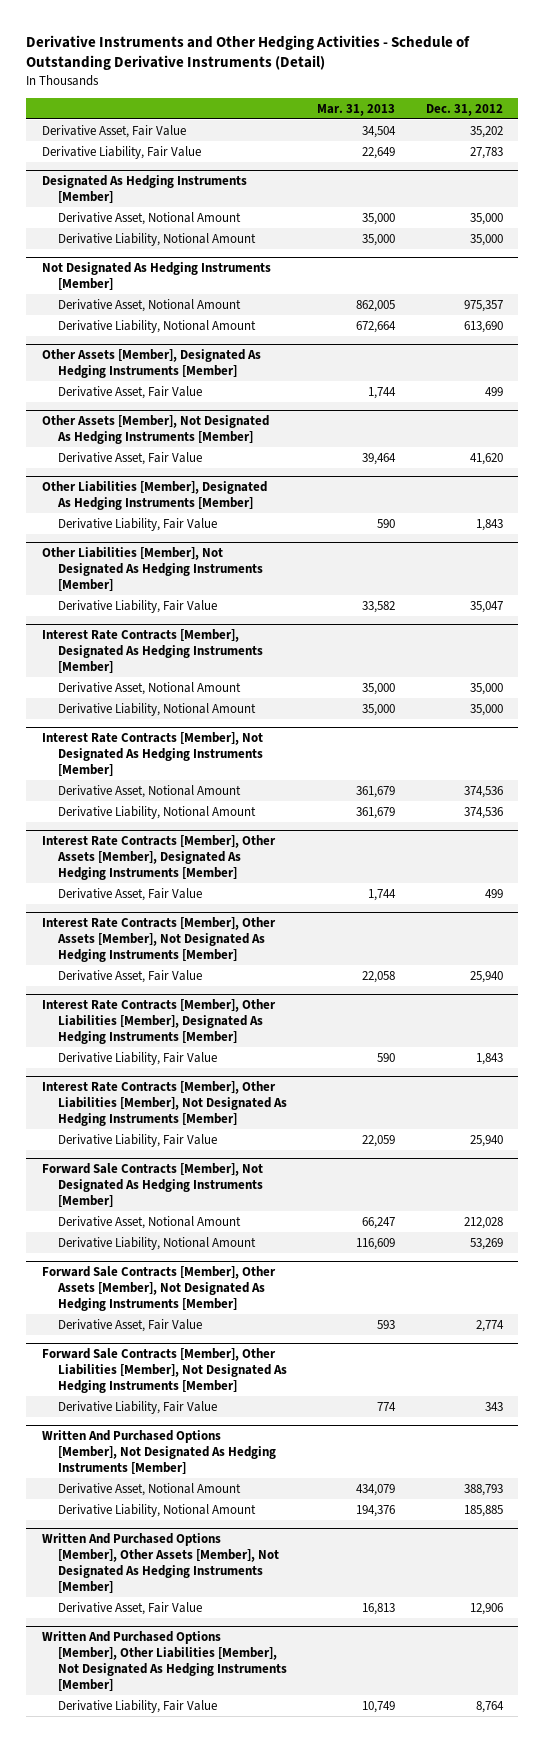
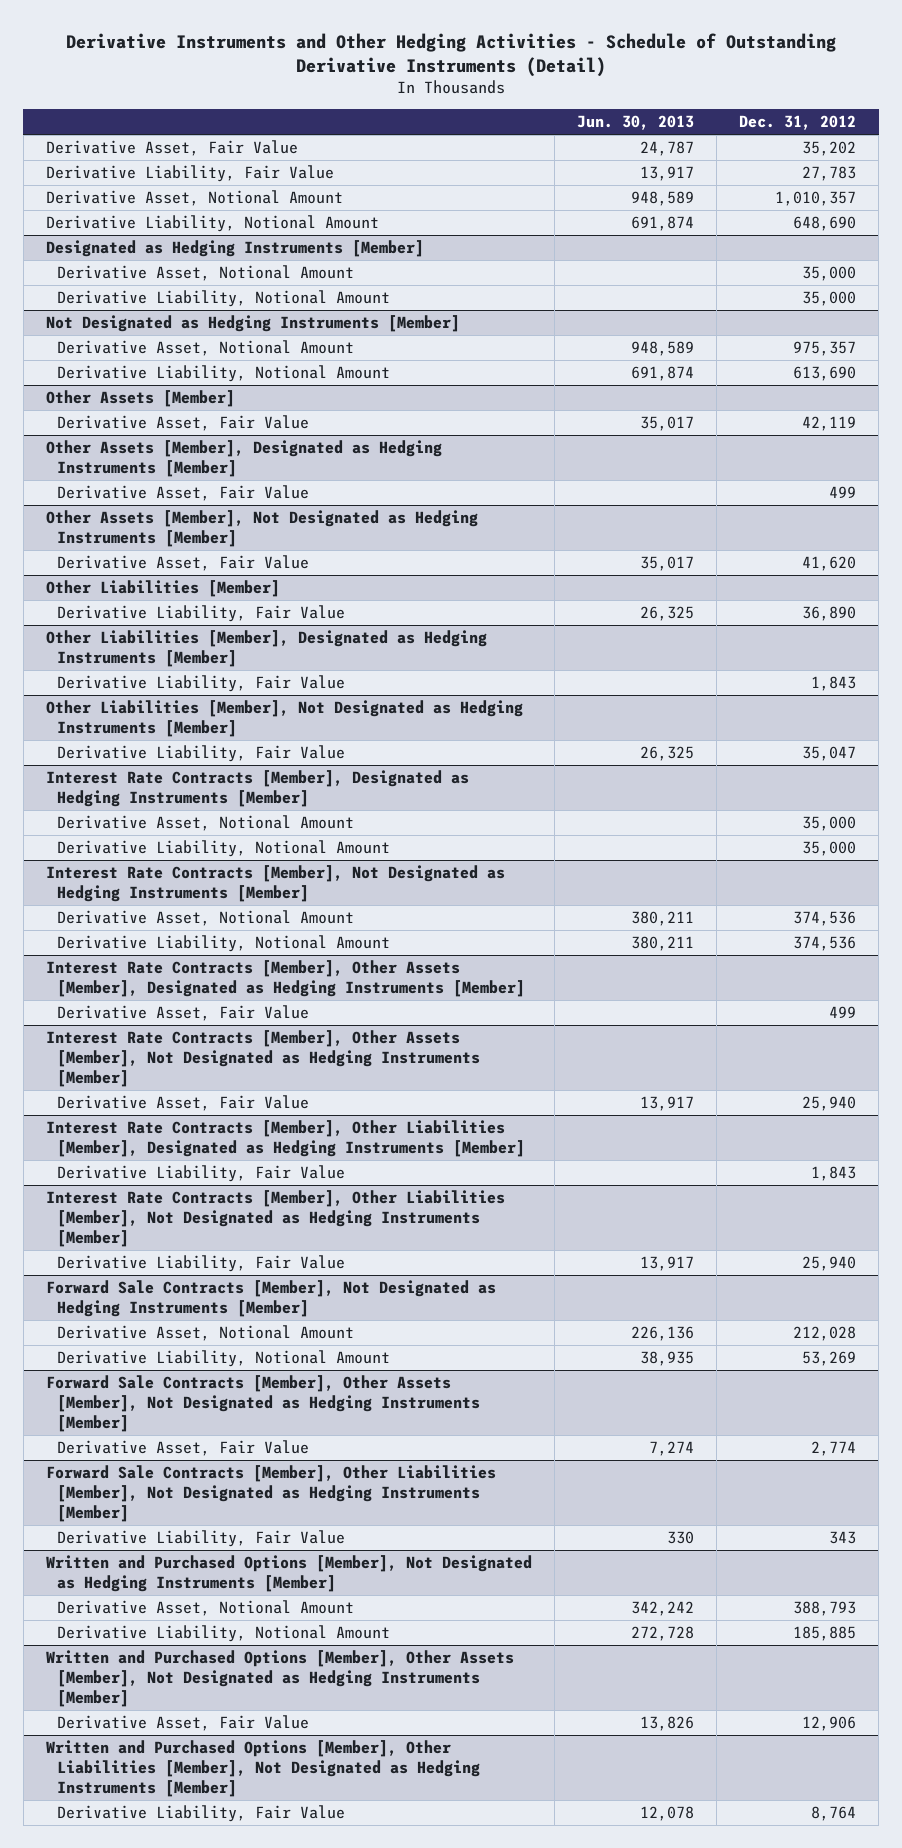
- | Mar. 31, 2013 | Dec. 31, 2012
+ | Jun. 30, 2013 | Dec. 31, 2012
- Designated As Hedging Instruments [Member]
+ Derivative Asset, Notional Amount | 948,589 | 1,010,357
+ Derivative Liability, Notional Amount | 691,874 | 648,690
+ Designated as Hedging Instruments [Member]
- Not Designated As Hedging Instruments [Member]
+ Not Designated as Hedging Instruments [Member]
- Other Assets [Member], Designated As Hedging Instruments [Member]
+ Other Assets [Member]
+ Derivative Asset, Fair Value | 35,017 | 42,119
+ Other Assets [Member], Designated as Hedging Instruments [Member]
- Other Assets [Member], Not Designated As Hedging Instruments [Member]
+ Other Assets [Member], Not Designated as Hedging Instruments [Member]
- Other Liabilities [Member], Designated As Hedging Instruments [Member]
+ Other Liabilities [Member]
+ Derivative Liability, Fair Value | 26,325 | 36,890
+ Other Liabilities [Member], Designated as Hedging Instruments [Member]
- Other Liabilities [Member], Not Designated As Hedging Instruments [Member]
+ Other Liabilities [Member], Not Designated as Hedging Instruments [Member]
- Interest Rate Contracts [Member], Designated As Hedging Instruments [Member]
+ Interest Rate Contracts [Member], Designated as Hedging Instruments [Member]
- Interest Rate Contracts [Member], Not Designated As Hedging Instruments [Member]
+ Interest Rate Contracts [Member], Not Designated as Hedging Instruments [Member]
- Interest Rate Contracts [Member], Other Assets [Member], Designated As Hedging Instruments [Member]
+ Interest Rate Contracts [Member], Other Assets [Member], Designated as Hedging Instruments [Member]
- Interest Rate Contracts [Member], Other Assets [Member], Not Designated As Hedging Instruments [Member]
+ Interest Rate Contracts [Member], Other Assets [Member], Not Designated as Hedging Instruments [Member]
- Interest Rate Contracts [Member], Other Liabilities [Member], Designated As Hedging Instruments [Member]
+ Interest Rate Contracts [Member], Other Liabilities [Member], Designated as Hedging Instruments [Member]
- Interest Rate Contracts [Member], Other Liabilities [Member], Not Designated As Hedging Instruments [Member]
+ Interest Rate Contracts [Member], Other Liabilities [Member], Not Designated as Hedging Instruments [Member]
- Forward Sale Contracts [Member], Not Designated As Hedging Instruments [Member]
+ Forward Sale Contracts [Member], Not Designated as Hedging Instruments [Member]
- Forward Sale Contracts [Member], Other Assets [Member], Not Designated As Hedging Instruments [Member]
+ Forward Sale Contracts [Member], Other Assets [Member], Not Designated as Hedging Instruments [Member]
- Forward Sale Contracts [Member], Other Liabilities [Member], Not Designated As Hedging Instruments [Member]
+ Forward Sale Contracts [Member], Other Liabilities [Member], Not Designated as Hedging Instruments [Member]
- Written And Purchased Options [Member], Not Designated As Hedging Instruments [Member]
+ Written and Purchased Options [Member], Not Designated as Hedging Instruments [Member]
- Written And Purchased Options [Member], Other Assets [Member], Not Designated As Hedging Instruments [Member]
+ Written and Purchased Options [Member], Other Assets [Member], Not Designated as Hedging Instruments [Member]
- Written And Purchased Options [Member], Other Liabilities [Member], Not Designated As Hedging Instruments [Member]
+ Written and Purchased Options [Member], Other Liabilities [Member], Not Designated as Hedging Instruments [Member]

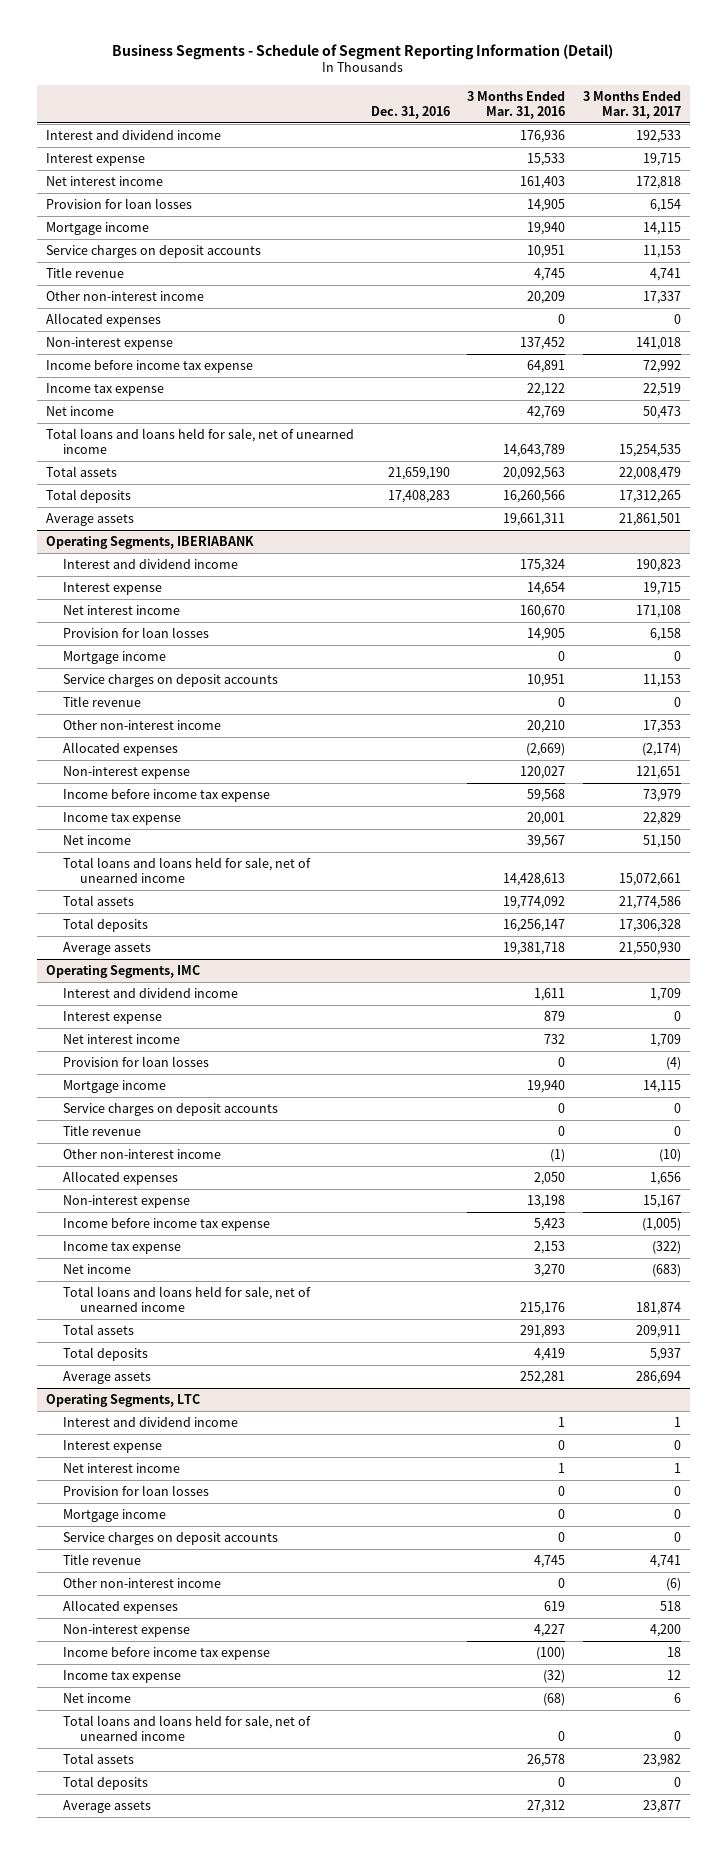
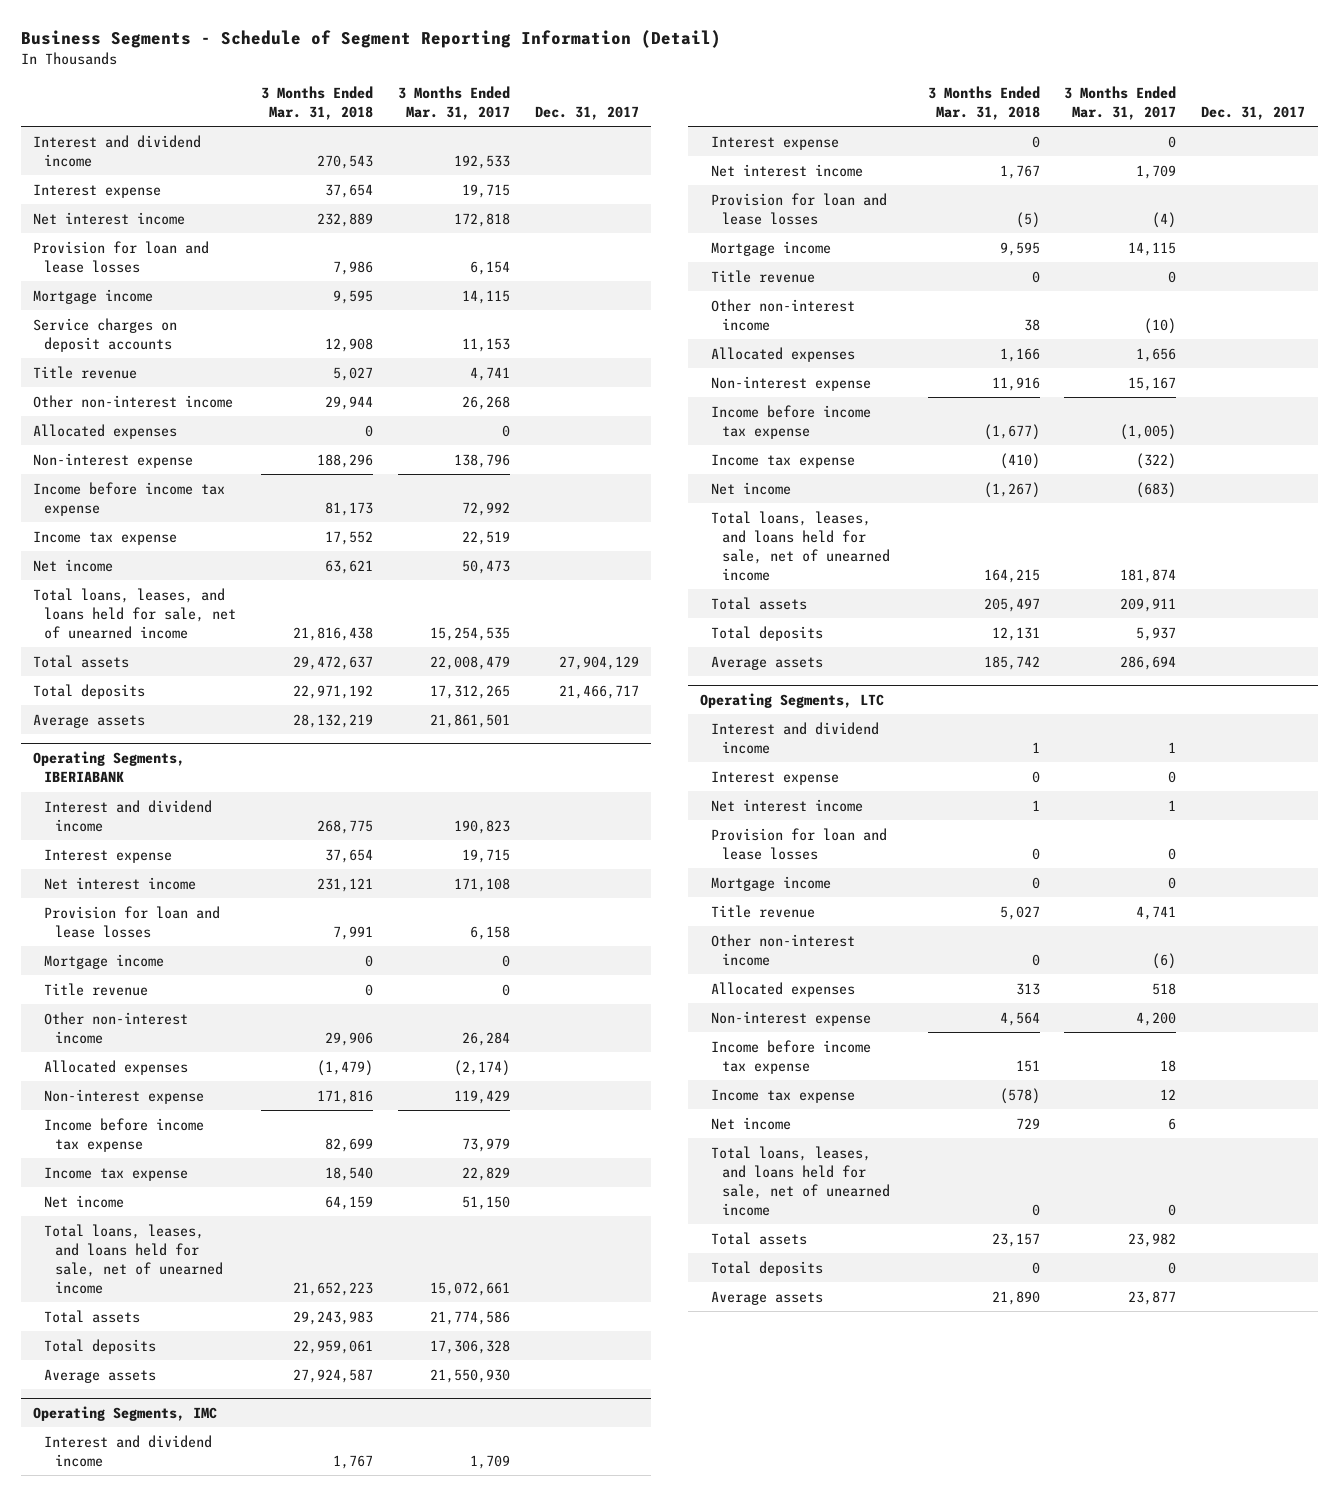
- | Dec. 31, 2016 | 3 Months Ended Mar. 31, 2016 | 3 Months Ended Mar. 31, 2017
+ | 3 Months Ended Mar. 31, 2018 | 3 Months Ended Mar. 31, 2017 | Dec. 31, 2017
- Provision for loan losses | | 14,905 | 6,154
+ Provision for loan and lease losses | 7,986 | 6,154 |
- Other non-interest income | | 20,209 | 17,337
+ Other non-interest income | 29,944 | 26,268 |
- Non-interest expense | | 137,452 | 141,018
+ Non-interest expense | 188,296 | 138,796 |
- Total loans and loans held for sale, net of unearned income | | 14,643,789 | 15,254,535
+ Total loans, leases, and loans held for sale, net of unearned income | 21,816,438 | 15,254,535 |
@ Operating Segments, IBERIABANK
- Provision for loan losses | | 14,905 | 6,158
+ Provision for loan and lease losses | 7,991 | 6,158 |
- Service charges on deposit accounts | | 10,951 | 11,153
- Other non-interest income | | 20,210 | 17,353
+ Other non-interest income | 29,906 | 26,284 |
- Non-interest expense | | 120,027 | 121,651
+ Non-interest expense | 171,816 | 119,429 |
- Total loans and loans held for sale, net of unearned income | | 14,428,613 | 15,072,661
+ Total loans, leases, and loans held for sale, net of unearned income | 21,652,223 | 15,072,661 |
@ Operating Segments, IMC
- Provision for loan losses | | 0 | (4)
+ Provision for loan and lease losses | (5) | (4) |
- Service charges on deposit accounts | | 0 | 0
- Total loans and loans held for sale, net of unearned income | | 215,176 | 181,874
+ Total loans, leases, and loans held for sale, net of unearned income | 164,215 | 181,874 |
@ Operating Segments, LTC
- Provision for loan losses | | 0 | 0
+ Provision for loan and lease losses | 0 | 0 |
- Service charges on deposit accounts | | 0 | 0
- Total loans and loans held for sale, net of unearned income | | 0 | 0
+ Total loans, leases, and loans held for sale, net of unearned income | 0 | 0 |

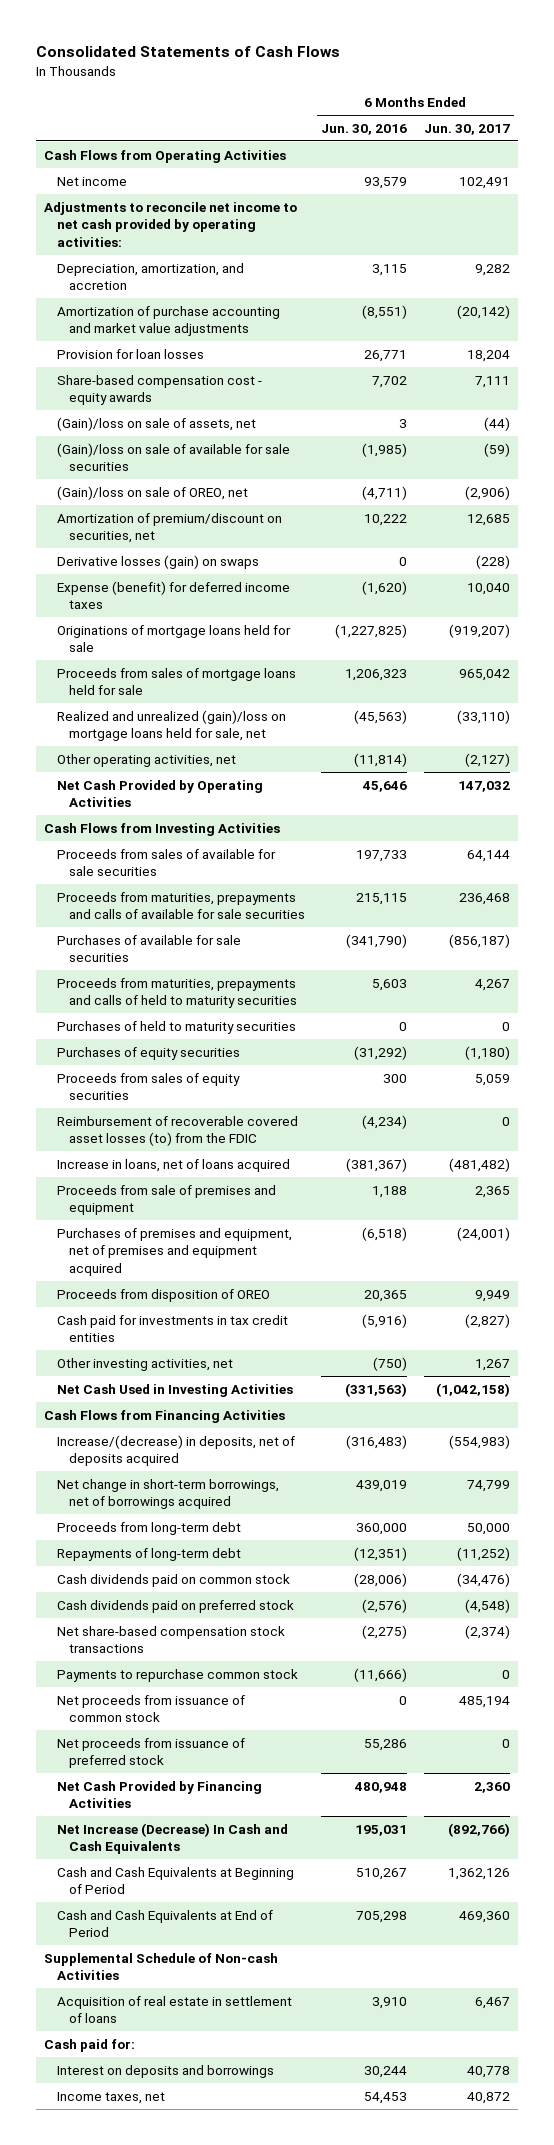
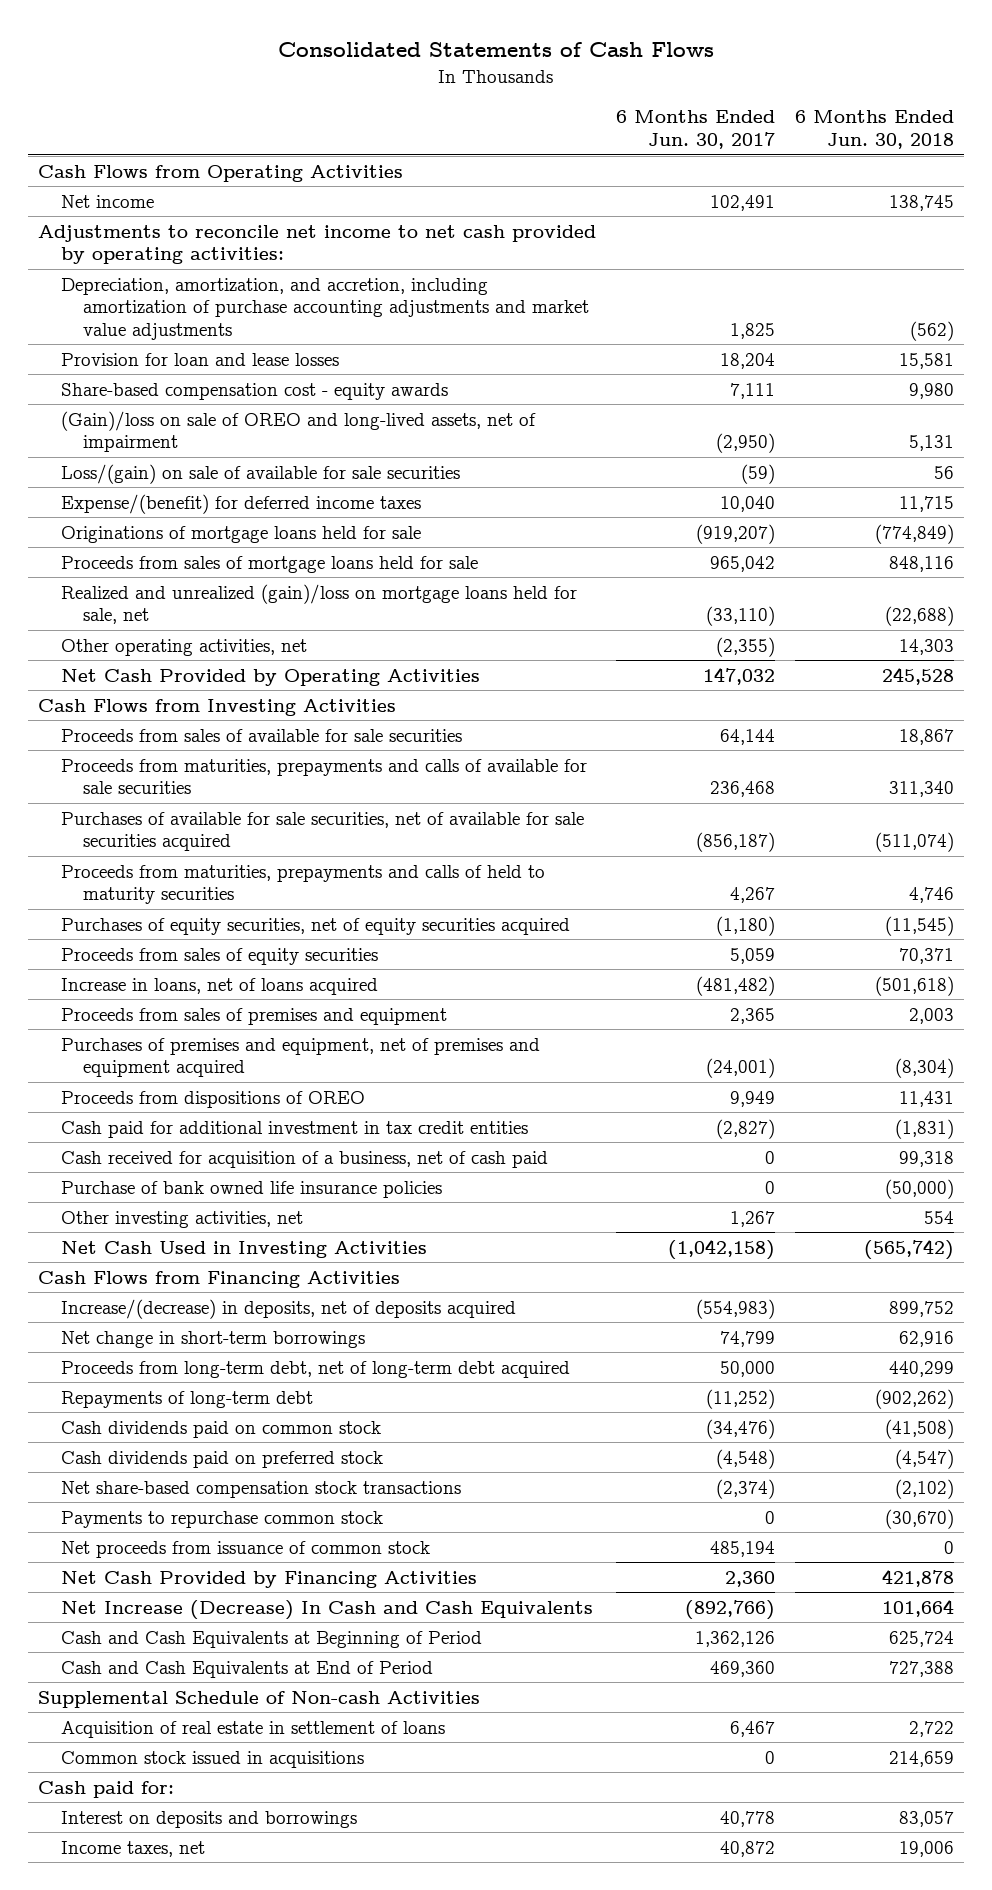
- | 6 Months Ended Jun. 30, 2016 | 6 Months Ended Jun. 30, 2017
+ | 6 Months Ended Jun. 30, 2017 | 6 Months Ended Jun. 30, 2018
- Depreciation, amortization, and accretion | 3,115 | 9,282
- Amortization of purchase accounting and market value adjustments | (8,551) | (20,142)
- Provision for loan losses | 26,771 | 18,204
+ Depreciation, amortization, and accretion, including amortization of purchase accounting adjustments and market value adjustments | 1,825 | (562)
+ Provision for loan and lease losses | 18,204 | 15,581
- (Gain)/loss on sale of assets, net | 3 | (44)
- (Gain)/loss on sale of available for sale securities | (1,985) | (59)
- (Gain)/loss on sale of OREO, net | (4,711) | (2,906)
- Amortization of premium/discount on securities, net | 10,222 | 12,685
- Derivative losses (gain) on swaps | 0 | (228)
- Expense (benefit) for deferred income taxes | (1,620) | 10,040
+ (Gain)/loss on sale of OREO and long-lived assets, net of impairment | (2,950) | 5,131
+ Loss/(gain) on sale of available for sale securities | (59) | 56
+ Expense/(benefit) for deferred income taxes | 10,040 | 11,715
- Other operating activities, net | (11,814) | (2,127)
+ Other operating activities, net | (2,355) | 14,303
- Purchases of available for sale securities | (341,790) | (856,187)
+ Purchases of available for sale securities, net of available for sale securities acquired | (856,187) | (511,074)
- Purchases of held to maturity securities | 0 | 0
- Purchases of equity securities | (31,292) | (1,180)
+ Purchases of equity securities, net of equity securities acquired | (1,180) | (11,545)
- Reimbursement of recoverable covered asset losses (to) from the FDIC | (4,234) | 0
- Proceeds from sale of premises and equipment | 1,188 | 2,365
+ Proceeds from sales of premises and equipment | 2,365 | 2,003
- Proceeds from disposition of OREO | 20,365 | 9,949
- Cash paid for investments in tax credit entities | (5,916) | (2,827)
+ Proceeds from dispositions of OREO | 9,949 | 11,431
+ Cash paid for additional investment in tax credit entities | (2,827) | (1,831)
+ Cash received for acquisition of a business, net of cash paid | 0 | 99,318
+ Purchase of bank owned life insurance policies | 0 | (50,000)
- Net change in short-term borrowings, net of borrowings acquired | 439,019 | 74,799
- Proceeds from long-term debt | 360,000 | 50,000
+ Net change in short-term borrowings | 74,799 | 62,916
+ Proceeds from long-term debt, net of long-term debt acquired | 50,000 | 440,299
- Net proceeds from issuance of preferred stock | 55,286 | 0
+ Common stock issued in acquisitions | 0 | 214,659

